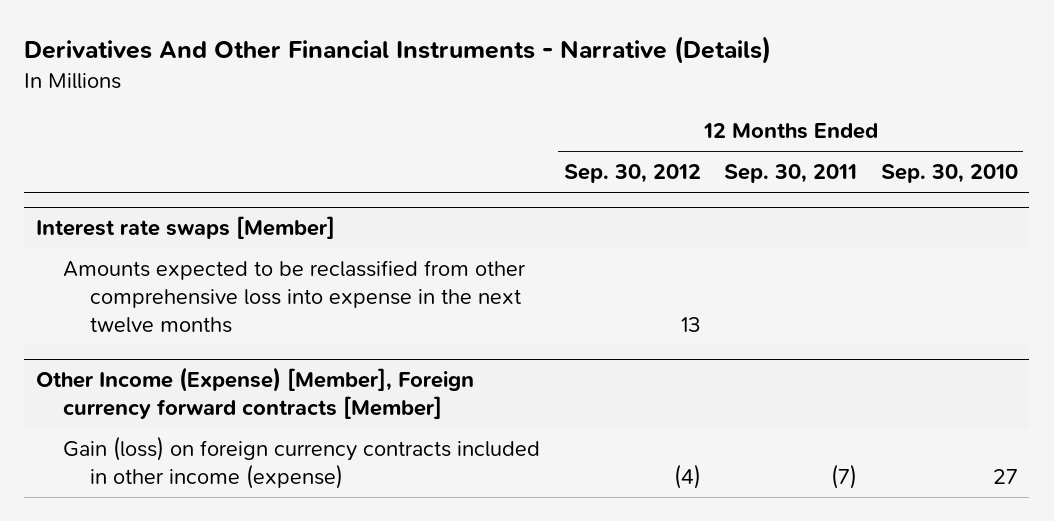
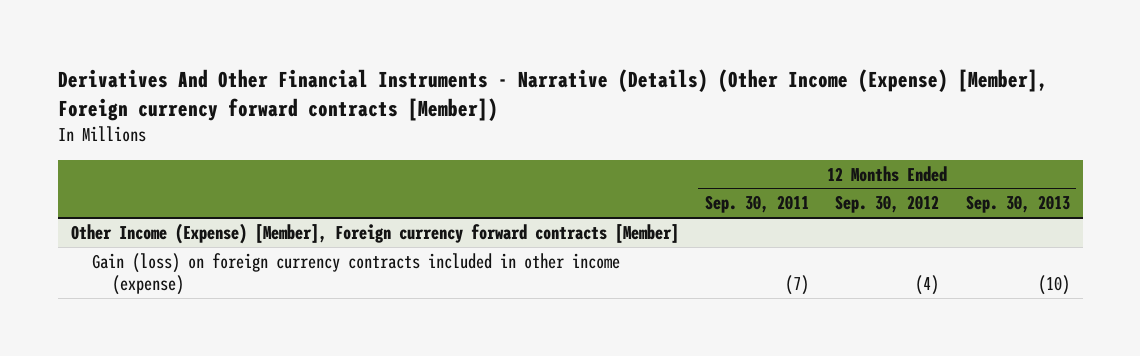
- Derivatives And Other Financial Instruments - Narrative (Details)
+ Derivatives And Other Financial Instruments - Narrative (Details) (Other Income (Expense) [Member], Foreign currency forward contracts [Member])
- | 12 Months Ended Sep. 30, 2012 | 12 Months Ended Sep. 30, 2011 | 12 Months Ended Sep. 30, 2010
+ | 12 Months Ended Sep. 30, 2011 | 12 Months Ended Sep. 30, 2012 | 12 Months Ended Sep. 30, 2013
- Interest rate swaps [Member]
- Amounts expected to be reclassified from other comprehensive loss into expense in the next twelve months | 13 | |

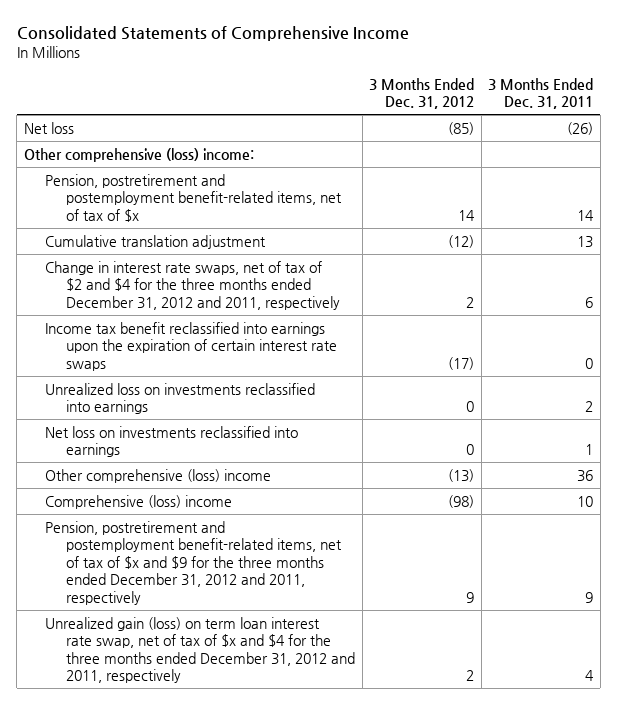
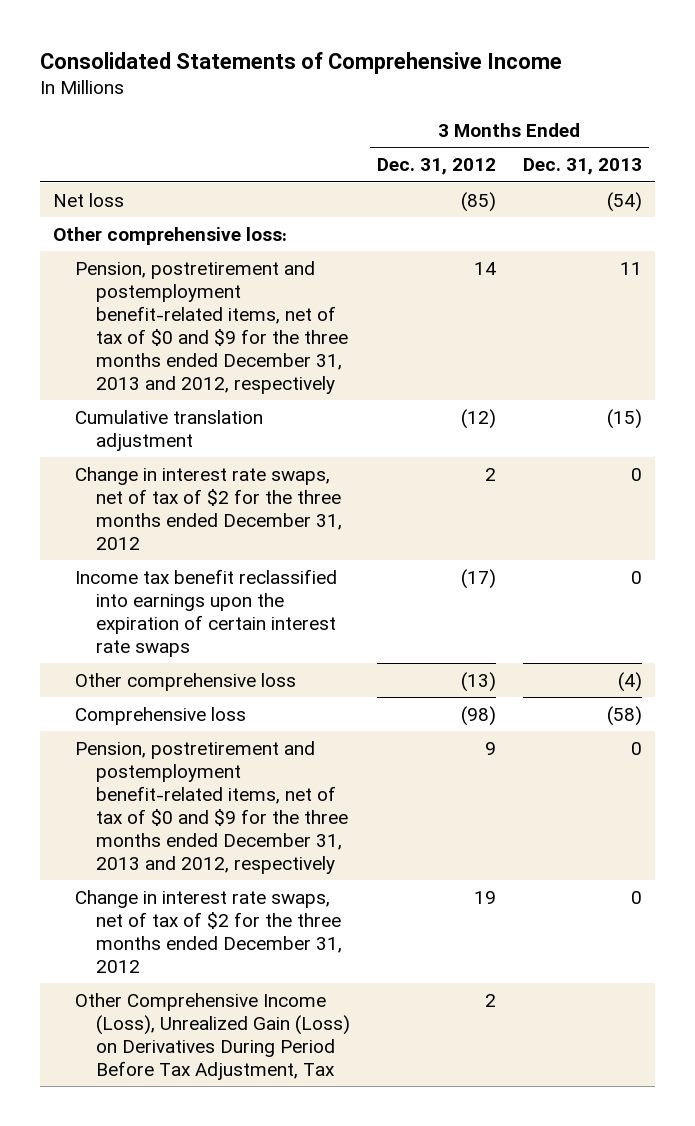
- | 3 Months Ended Dec. 31, 2012 | 3 Months Ended Dec. 31, 2011
+ | 3 Months Ended Dec. 31, 2012 | 3 Months Ended Dec. 31, 2013
- Other comprehensive (loss) income:
- Pension, postretirement and postemployment benefit-related items, net of tax of $x | 14 | 14
+ Other comprehensive loss:
+ Pension, postretirement and postemployment benefit-related items, net of tax of $0 and $9 for the three months ended December 31, 2013 and 2012, respectively | 14 | 11
- Change in interest rate swaps, net of tax of $2 and $4 for the three months ended December 31, 2012 and 2011, respectively | 2 | 6
+ Change in interest rate swaps, net of tax of $2 for the three months ended December 31, 2012 | 2 | 0
- Unrealized loss on investments reclassified into earnings | 0 | 2
- Net loss on investments reclassified into earnings | 0 | 1
- Other comprehensive (loss) income | (13) | 36
- Comprehensive (loss) income | (98) | 10
- Pension, postretirement and postemployment benefit-related items, net of tax of $x and $9 for the three months ended December 31, 2012 and 2011, respectively | 9 | 9
- Unrealized gain (loss) on term loan interest rate swap, net of tax of $x and $4 for the three months ended December 31, 2012 and 2011, respectively | 2 | 4
+ Other comprehensive loss | (13) | (4)
+ Comprehensive loss | (98) | (58)
+ Pension, postretirement and postemployment benefit-related items, net of tax of $0 and $9 for the three months ended December 31, 2013 and 2012, respectively | 9 | 0
+ Change in interest rate swaps, net of tax of $2 for the three months ended December 31, 2012 | 19 | 0
+ Other Comprehensive Income (Loss), Unrealized Gain (Loss) on Derivatives During Period Before Tax Adjustment, Tax | 2 |

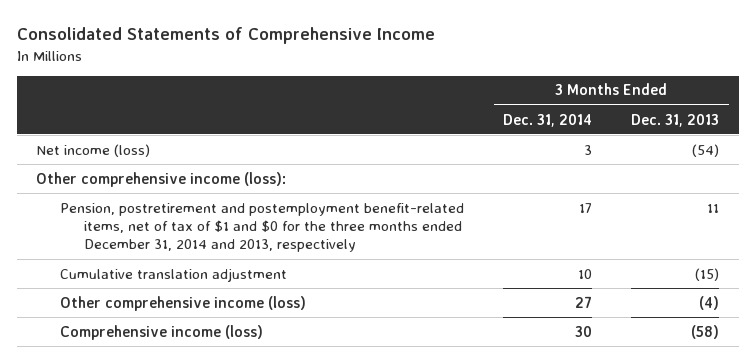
- | 3 Months Ended Dec. 31, 2012 | 3 Months Ended Dec. 31, 2013
+ | 3 Months Ended Dec. 31, 2014 | 3 Months Ended Dec. 31, 2013
- Net loss | (85) | (54)
- Other comprehensive loss:
- Pension, postretirement and postemployment benefit-related items, net of tax of $0 and $9 for the three months ended December 31, 2013 and 2012, respectively | 14 | 11
+ Net income (loss) | 3 | (54)
+ Other comprehensive income (loss):
+ Pension, postretirement and postemployment benefit-related items, net of tax of $1 and $0 for the three months ended December 31, 2014 and 2013, respectively | 17 | 11
- Change in interest rate swaps, net of tax of $2 for the three months ended December 31, 2012 | 2 | 0
- Income tax benefit reclassified into earnings upon the expiration of certain interest rate swaps | (17) | 0
- Other comprehensive loss | (13) | (4)
- Comprehensive loss | (98) | (58)
- Pension, postretirement and postemployment benefit-related items, net of tax of $0 and $9 for the three months ended December 31, 2013 and 2012, respectively | 9 | 0
- Change in interest rate swaps, net of tax of $2 for the three months ended December 31, 2012 | 19 | 0
- Other Comprehensive Income (Loss), Unrealized Gain (Loss) on Derivatives During Period Before Tax Adjustment, Tax | 2 |
+ Other comprehensive income (loss) | 27 | (4)
+ Comprehensive income (loss) | 30 | (58)

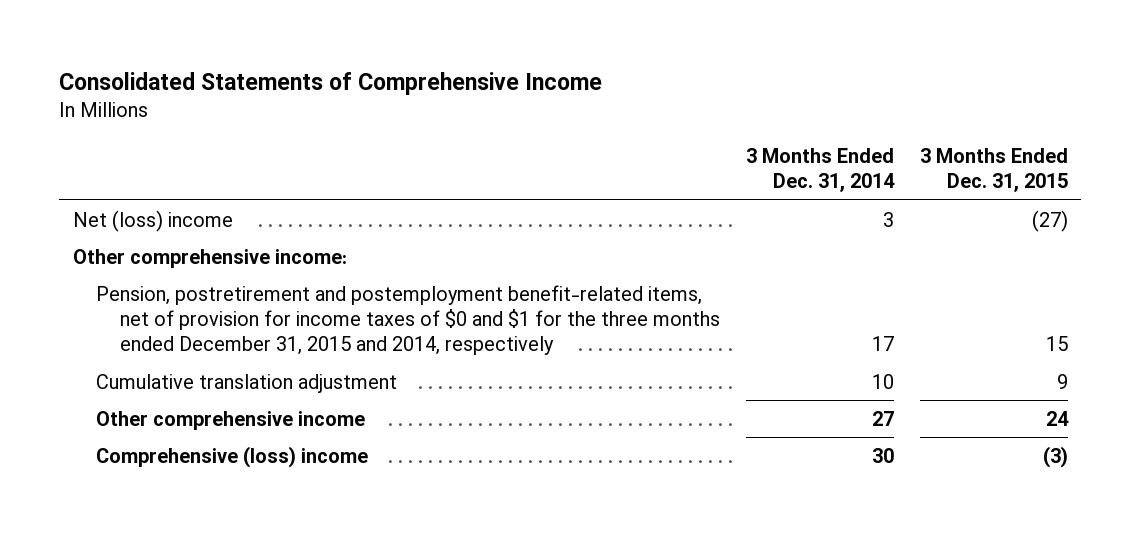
- | 3 Months Ended Dec. 31, 2014 | 3 Months Ended Dec. 31, 2013
+ | 3 Months Ended Dec. 31, 2014 | 3 Months Ended Dec. 31, 2015
- Net income (loss) | 3 | (54)
- Other comprehensive income (loss):
- Pension, postretirement and postemployment benefit-related items, net of tax of $1 and $0 for the three months ended December 31, 2014 and 2013, respectively | 17 | 11
+ Net (loss) income | 3 | (27)
+ Other comprehensive income:
+ Pension, postretirement and postemployment benefit-related items, net of provision for income taxes of $0 and $1 for the three months ended December 31, 2015 and 2014, respectively | 17 | 15
- Other comprehensive income (loss) | 27 | (4)
- Comprehensive income (loss) | 30 | (58)
+ Other comprehensive income | 27 | 24
+ Comprehensive (loss) income | 30 | (3)

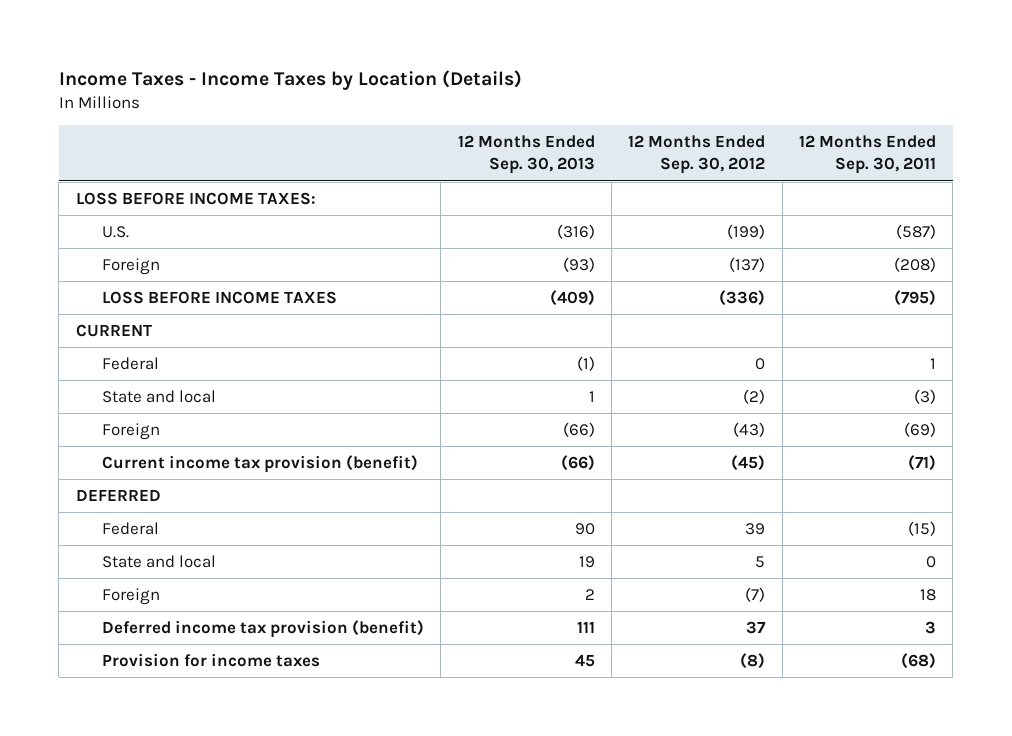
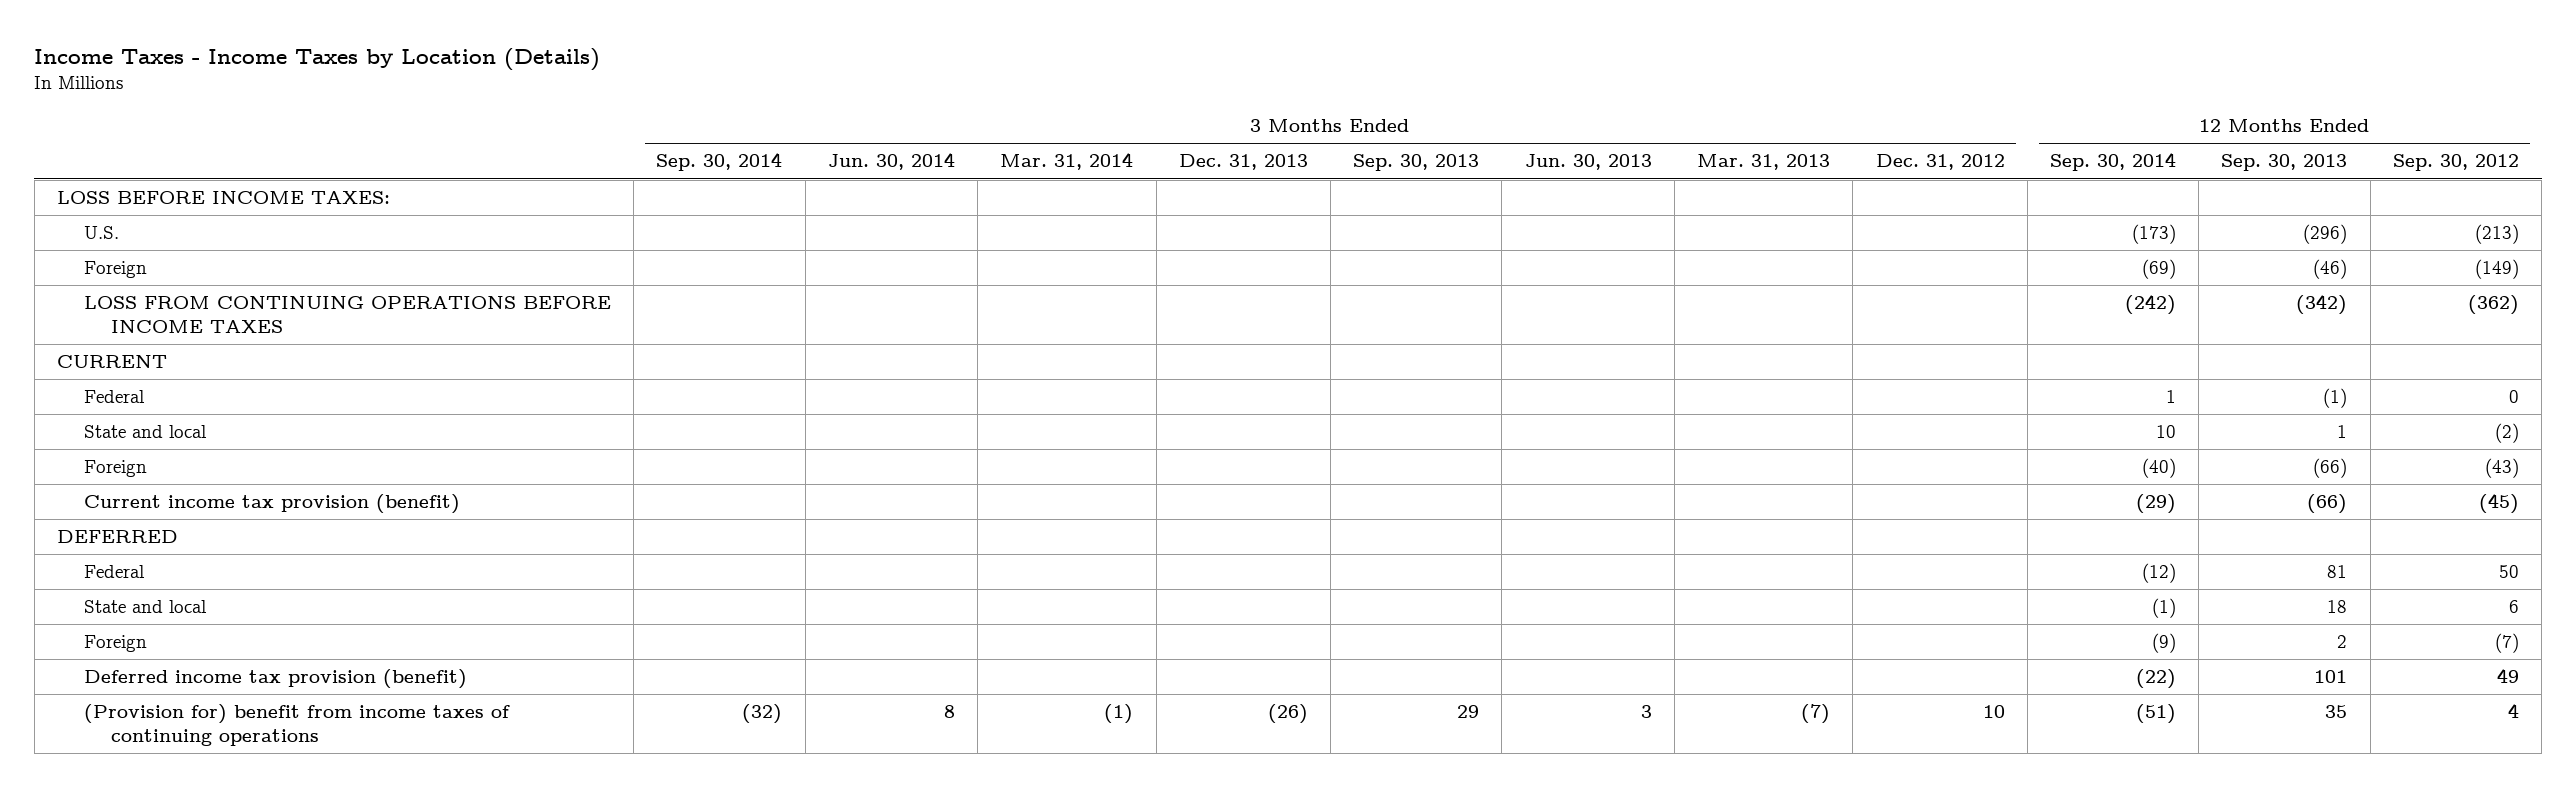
- | 12 Months Ended Sep. 30, 2013 | 12 Months Ended Sep. 30, 2012 | 12 Months Ended Sep. 30, 2011
+ | 3 Months Ended Sep. 30, 2014 | 3 Months Ended Jun. 30, 2014 | 3 Months Ended Mar. 31, 2014 | 3 Months Ended Dec. 31, 2013 | 3 Months Ended Sep. 30, 2013 | 3 Months Ended Jun. 30, 2013 | 3 Months Ended Mar. 31, 2013 | 3 Months Ended Dec. 31, 2012 | 12 Months Ended Sep. 30, 2014 | 12 Months Ended Sep. 30, 2013 | 12 Months Ended Sep. 30, 2012
- U.S. | (316) | (199) | (587)
- Foreign | (93) | (137) | (208)
- LOSS BEFORE INCOME TAXES | (409) | (336) | (795)
+ U.S. | | | | | | | | | (173) | (296) | (213)
+ Foreign | | | | | | | | | (69) | (46) | (149)
+ LOSS FROM CONTINUING OPERATIONS BEFORE INCOME TAXES | | | | | | | | | (242) | (342) | (362)
- Federal | 90 | 39 | (15)
- State and local | 19 | 5 | 0
+ Federal | | | | | | | | | (12) | 81 | 50
+ State and local | | | | | | | | | (1) | 18 | 6
- Deferred income tax provision (benefit) | 111 | 37 | 3
- Provision for income taxes | 45 | (8) | (68)
+ Deferred income tax provision (benefit) | | | | | | | | | (22) | 101 | 49
+ (Provision for) benefit from income taxes of continuing operations | (32) | 8 | (1) | (26) | 29 | 3 | (7) | 10 | (51) | 35 | 4

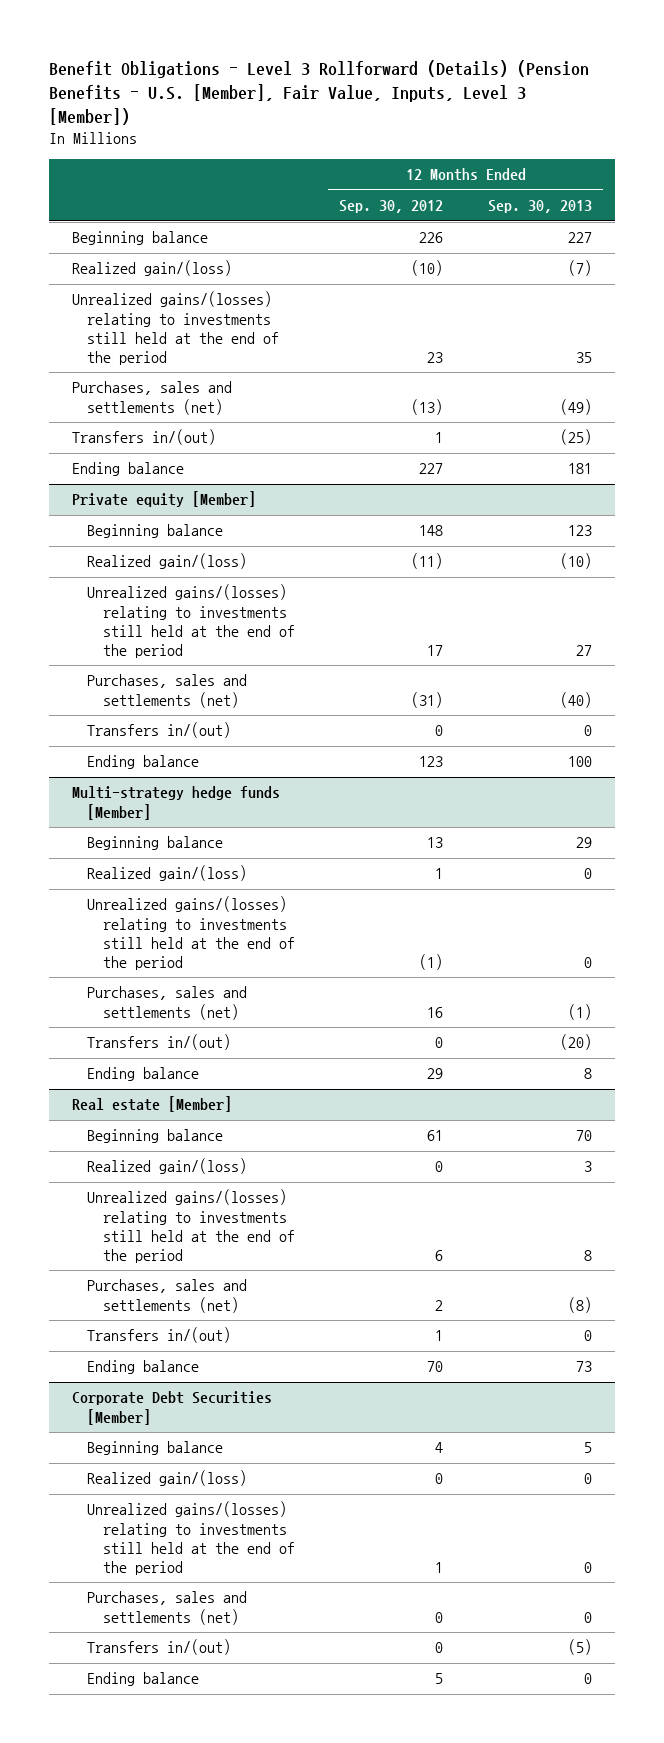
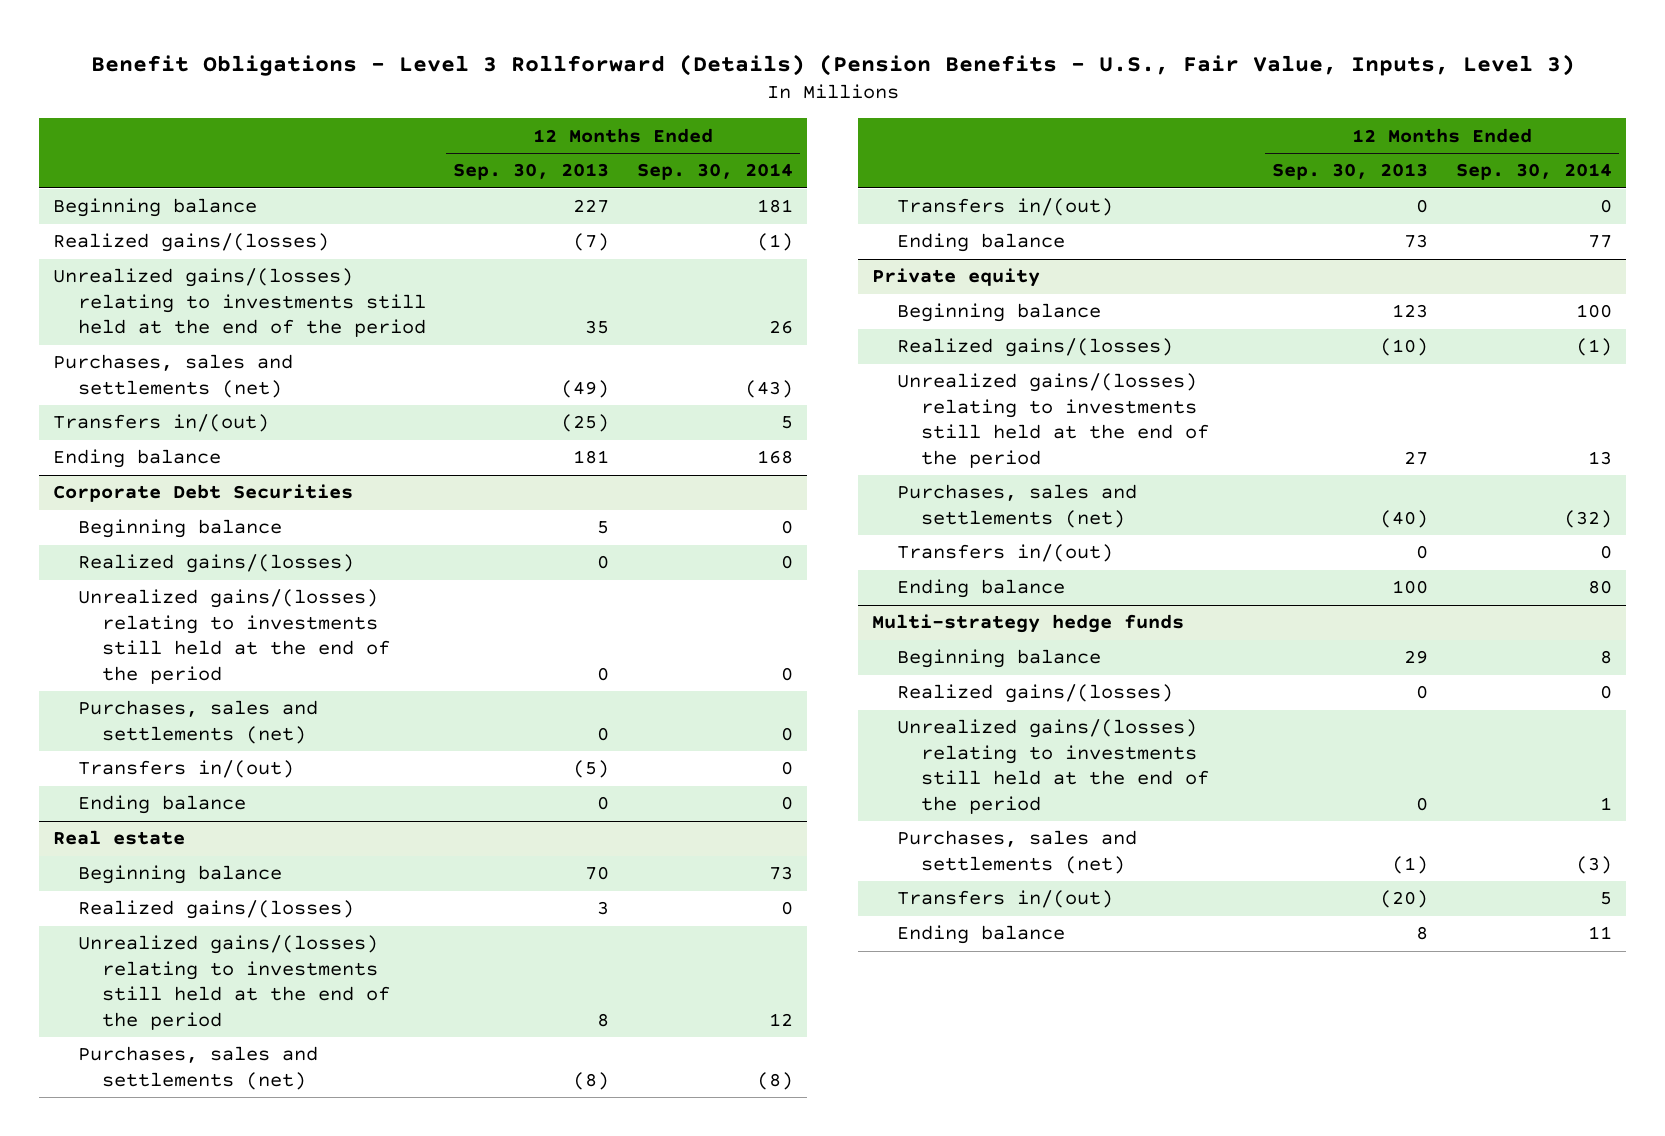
- Benefit Obligations - Level 3 Rollforward (Details) (Pension Benefits - U.S. [Member], Fair Value, Inputs, Level 3 [Member])
+ Benefit Obligations - Level 3 Rollforward (Details) (Pension Benefits - U.S., Fair Value, Inputs, Level 3)
- | 12 Months Ended Sep. 30, 2012 | 12 Months Ended Sep. 30, 2013
+ | 12 Months Ended Sep. 30, 2013 | 12 Months Ended Sep. 30, 2014
- Realized gain/(loss) | (10) | (7)
+ Realized gains/(losses) | (7) | (1)
- Private equity [Member]
+ Corporate Debt Securities
+ Beginning balance | 5 | 0
+ Realized gains/(losses) | 0 | 0
+ Unrealized gains/(losses) relating to investments still held at the end of the period | 0 | 0
+ Purchases, sales and settlements (net) | 0 | 0
+ Transfers in/(out) | (5) | 0
+ Ending balance | 0 | 0
+ Real estate
+ Beginning balance | 70 | 73
+ Realized gains/(losses) | 3 | 0
+ Unrealized gains/(losses) relating to investments still held at the end of the period | 8 | 12
+ Purchases, sales and settlements (net) | (8) | (8)
+ Transfers in/(out) | 0 | 0
+ Ending balance | 73 | 77
+ Private equity
- Realized gain/(loss) | (11) | (10)
+ Realized gains/(losses) | (10) | (1)
- Multi-strategy hedge funds [Member]
+ Multi-strategy hedge funds
- Realized gain/(loss) | 1 | 0
+ Realized gains/(losses) | 0 | 0
- Real estate [Member]
- Beginning balance | 61 | 70
- Realized gain/(loss) | 0 | 3
- Unrealized gains/(losses) relating to investments still held at the end of the period | 6 | 8
- Purchases, sales and settlements (net) | 2 | (8)
- Transfers in/(out) | 1 | 0
- Ending balance | 70 | 73
- Corporate Debt Securities [Member]
- Beginning balance | 4 | 5
- Realized gain/(loss) | 0 | 0
- Unrealized gains/(losses) relating to investments still held at the end of the period | 1 | 0
- Purchases, sales and settlements (net) | 0 | 0
- Transfers in/(out) | 0 | (5)
- Ending balance | 5 | 0

